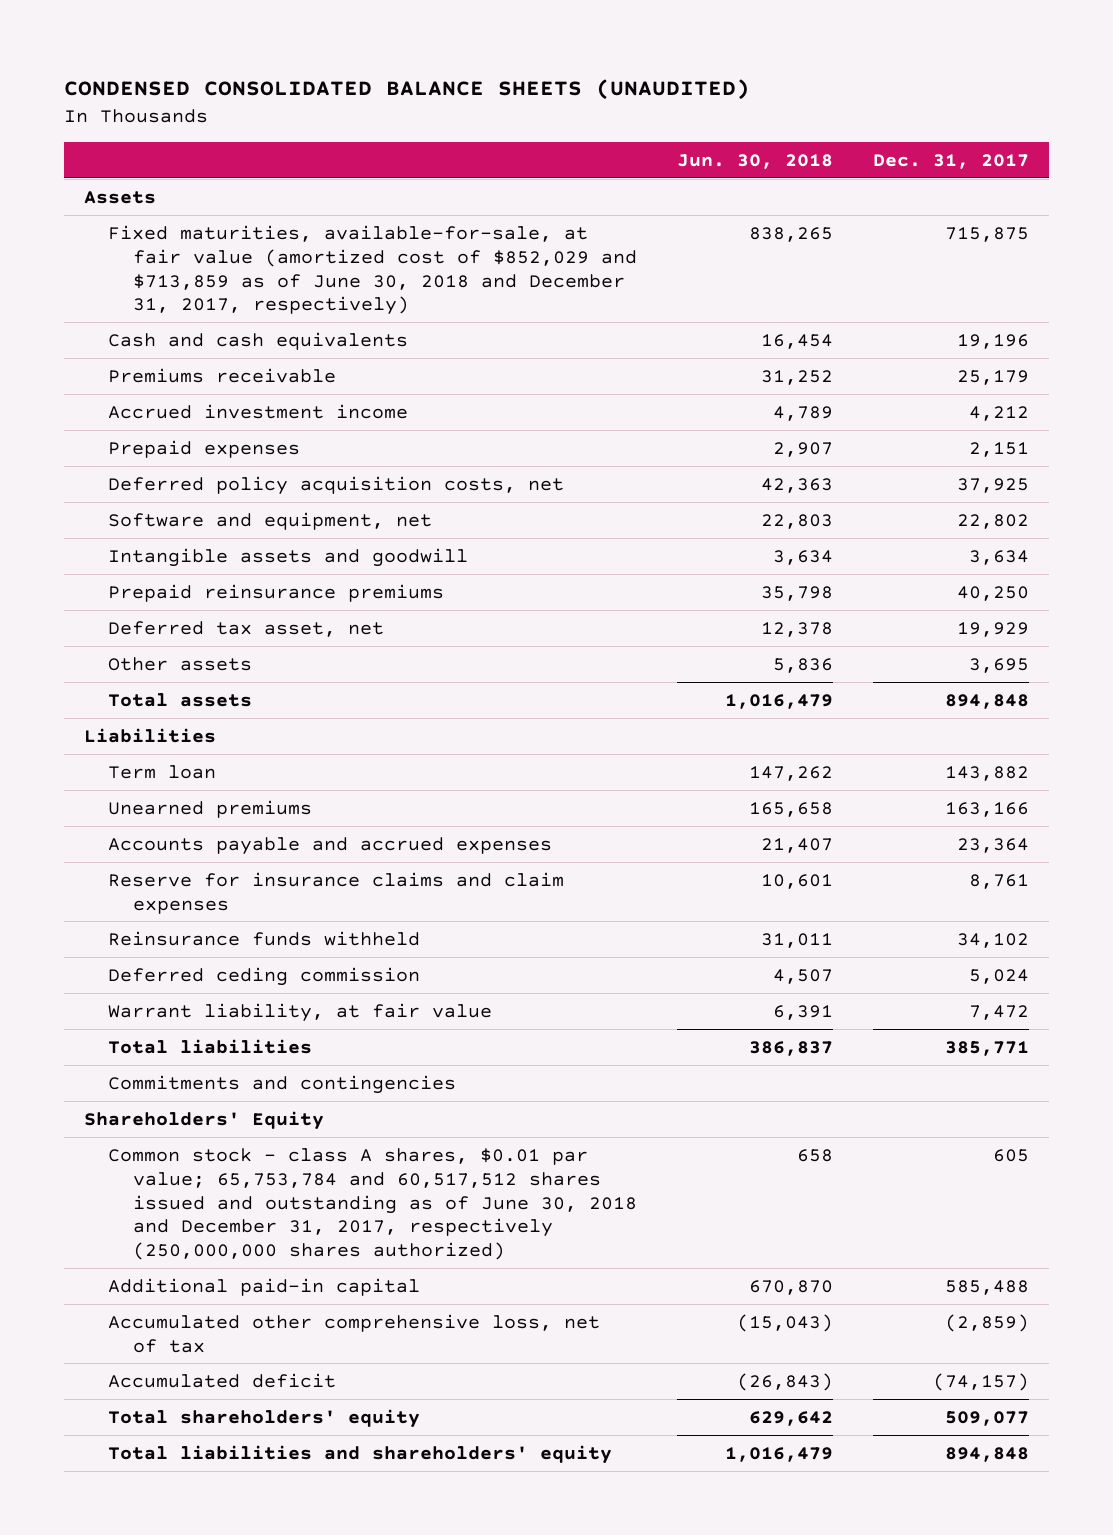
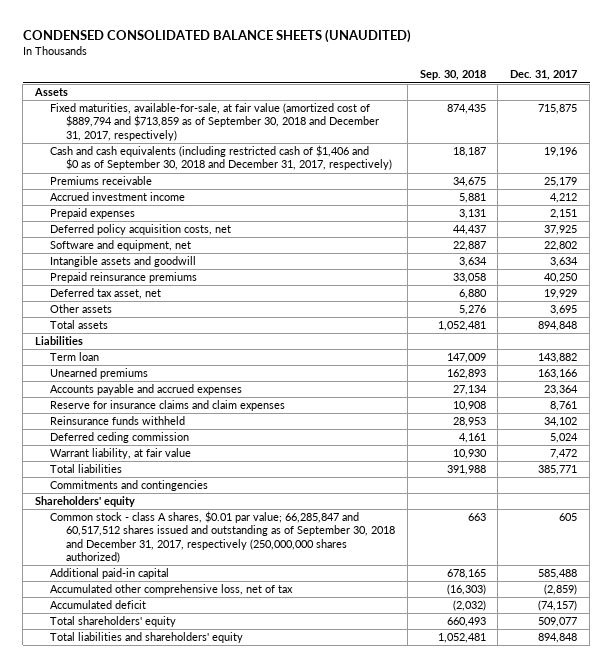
- | Jun. 30, 2018 | Dec. 31, 2017
+ | Sep. 30, 2018 | Dec. 31, 2017
- Fixed maturities, available-for-sale, at fair value (amortized cost of $852,029 and $713,859 as of June 30, 2018 and December 31, 2017, respectively) | 838,265 | 715,875
- Cash and cash equivalents | 16,454 | 19,196
+ Fixed maturities, available-for-sale, at fair value (amortized cost of $889,794 and $713,859 as of September 30, 2018 and December 31, 2017, respectively) | 874,435 | 715,875
+ Cash and cash equivalents (including restricted cash of $1,406 and $0 as of September 30, 2018 and December 31, 2017, respectively) | 18,187 | 19,196
- Shareholders' Equity
- Common stock - class A shares, $0.01 par value; 65,753,784 and 60,517,512 shares issued and outstanding as of June 30, 2018 and December 31, 2017, respectively (250,000,000 shares authorized) | 658 | 605
+ Shareholders' equity
+ Common stock - class A shares, $0.01 par value; 66,285,847 and 60,517,512 shares issued and outstanding as of September 30, 2018 and December 31, 2017, respectively (250,000,000 shares authorized) | 663 | 605

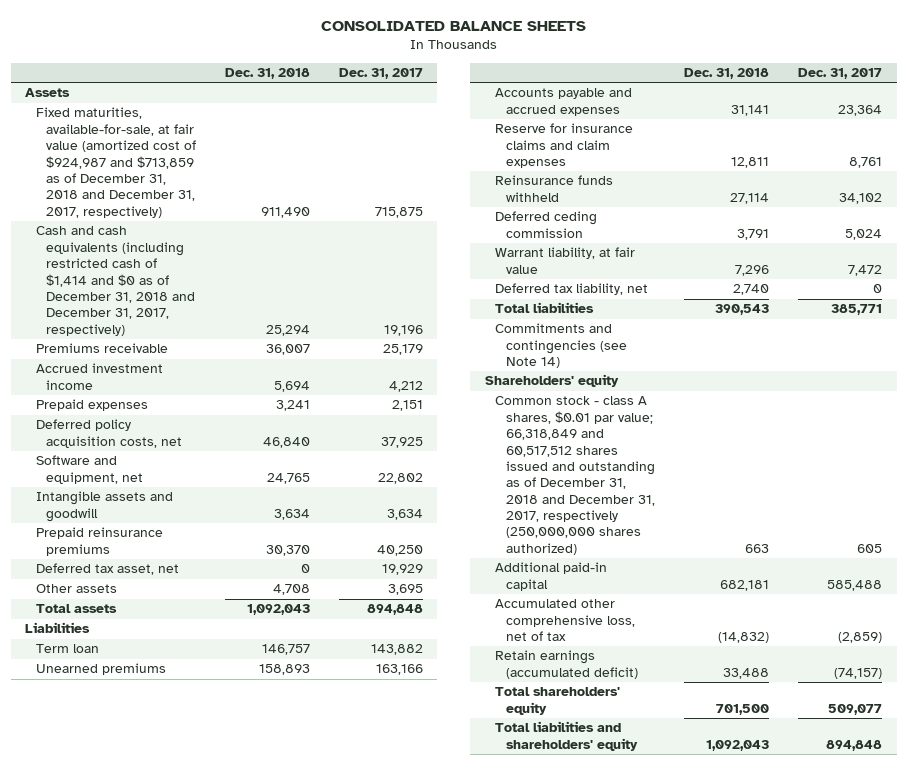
- CONDENSED CONSOLIDATED BALANCE SHEETS (UNAUDITED)
+ CONSOLIDATED BALANCE SHEETS
- | Sep. 30, 2018 | Dec. 31, 2017
+ | Dec. 31, 2018 | Dec. 31, 2017
- Fixed maturities, available-for-sale, at fair value (amortized cost of $889,794 and $713,859 as of September 30, 2018 and December 31, 2017, respectively) | 874,435 | 715,875
- Cash and cash equivalents (including restricted cash of $1,406 and $0 as of September 30, 2018 and December 31, 2017, respectively) | 18,187 | 19,196
+ Fixed maturities, available-for-sale, at fair value (amortized cost of $924,987 and $713,859 as of December 31, 2018 and December 31, 2017, respectively) | 911,490 | 715,875
+ Cash and cash equivalents (including restricted cash of $1,414 and $0 as of December 31, 2018 and December 31, 2017, respectively) | 25,294 | 19,196
+ Deferred tax liability, net | 2,740 | 0
- Commitments and contingencies
+ Commitments and contingencies (see Note 14)
- Common stock - class A shares, $0.01 par value; 66,285,847 and 60,517,512 shares issued and outstanding as of September 30, 2018 and December 31, 2017, respectively (250,000,000 shares authorized) | 663 | 605
+ Common stock - class A shares, $0.01 par value; 66,318,849 and 60,517,512 shares issued and outstanding as of December 31, 2018 and December 31, 2017, respectively (250,000,000 shares authorized) | 663 | 605
- Accumulated deficit | (2,032) | (74,157)
+ Retain earnings (accumulated deficit) | 33,488 | (74,157)

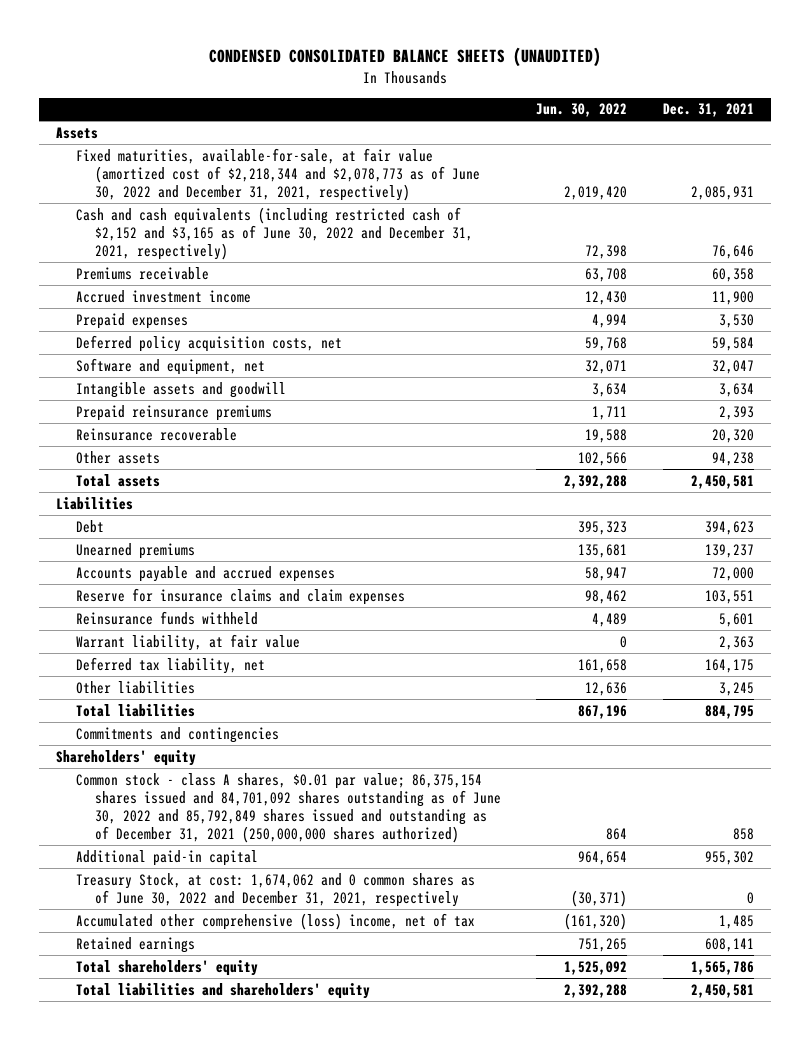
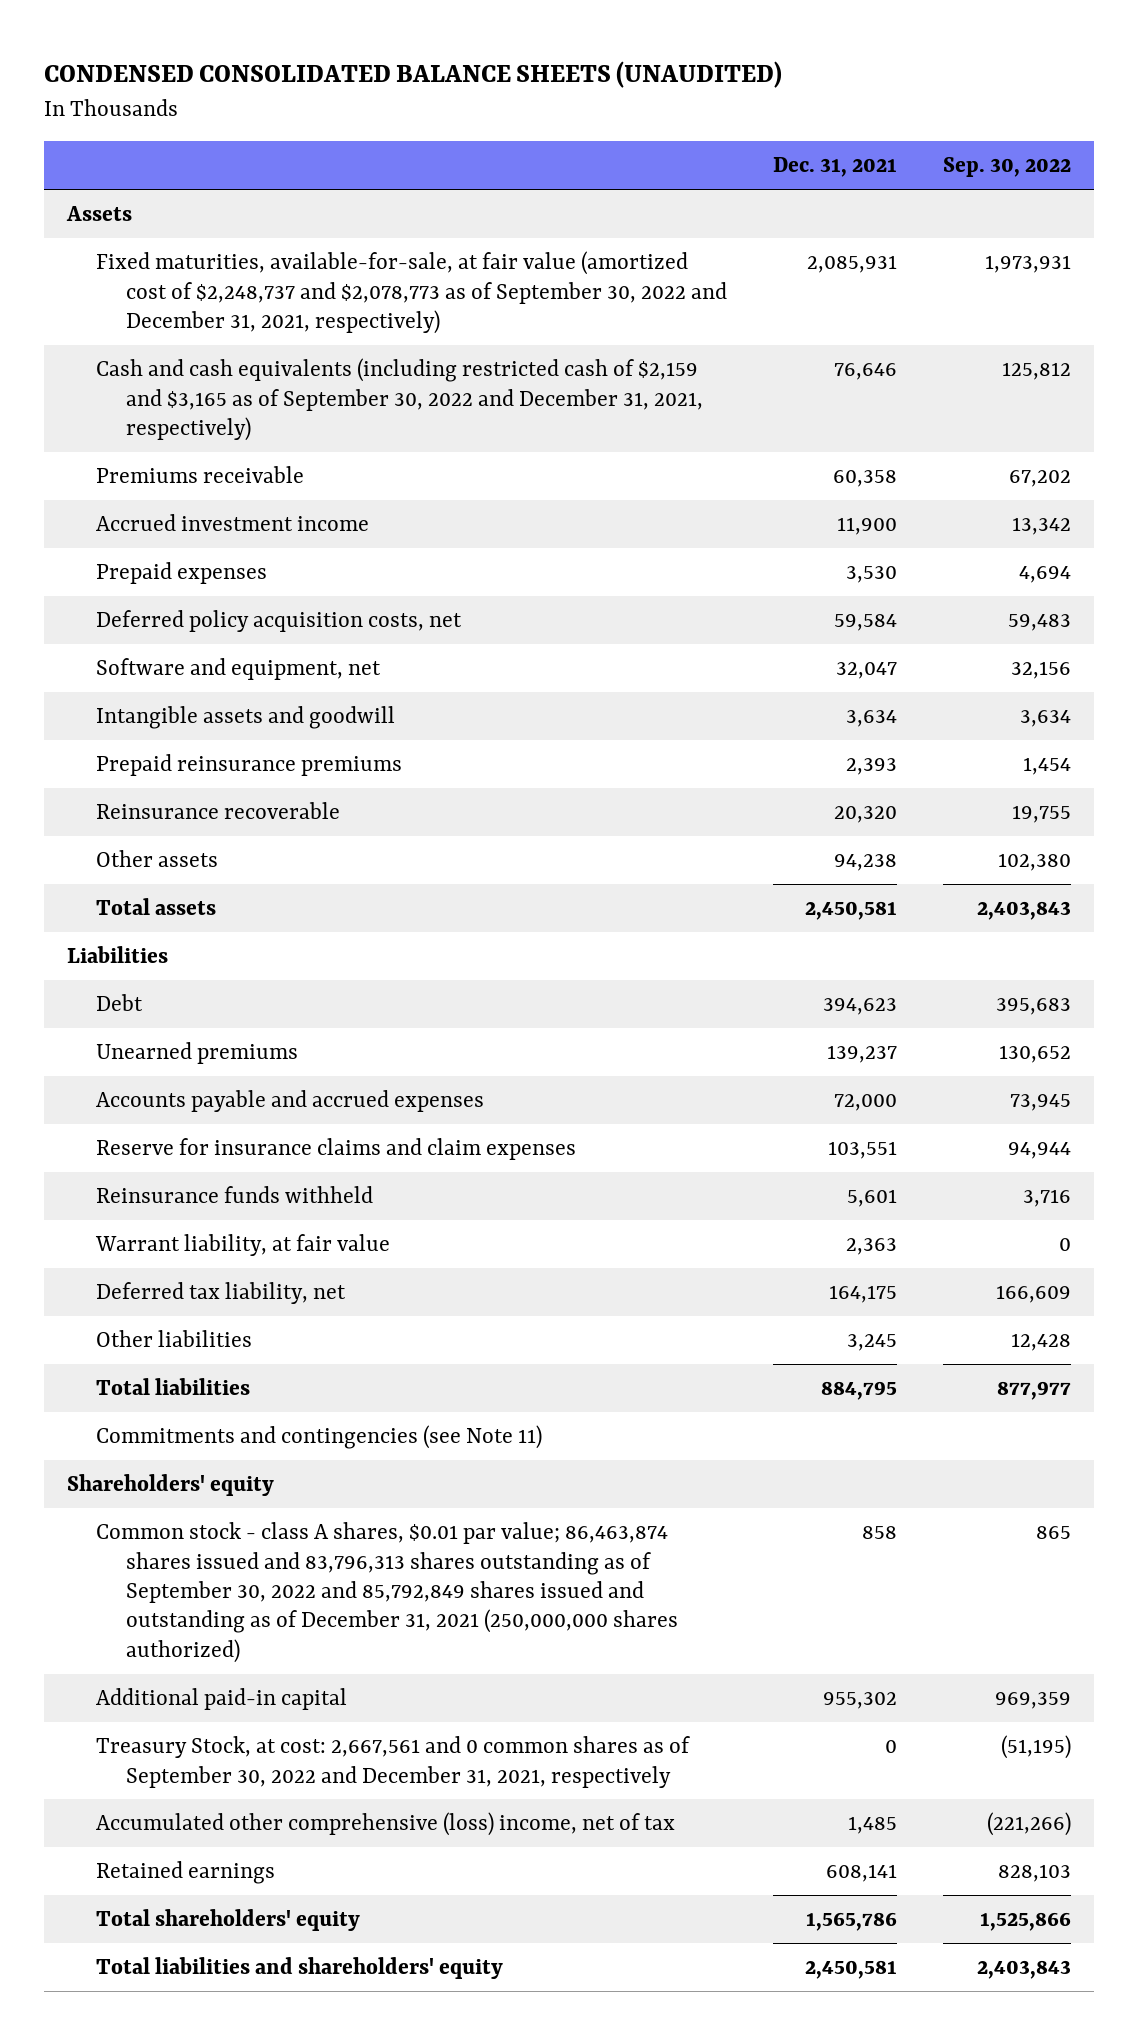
- | Jun. 30, 2022 | Dec. 31, 2021
+ | Dec. 31, 2021 | Sep. 30, 2022
- Fixed maturities, available-for-sale, at fair value (amortized cost of $2,218,344 and $2,078,773 as of June 30, 2022 and December 31, 2021, respectively) | 2,019,420 | 2,085,931
- Cash and cash equivalents (including restricted cash of $2,152 and $3,165 as of June 30, 2022 and December 31, 2021, respectively) | 72,398 | 76,646
+ Fixed maturities, available-for-sale, at fair value (amortized cost of $2,248,737 and $2,078,773 as of September 30, 2022 and December 31, 2021, respectively) | 2,085,931 | 1,973,931
+ Cash and cash equivalents (including restricted cash of $2,159 and $3,165 as of September 30, 2022 and December 31, 2021, respectively) | 76,646 | 125,812
- Commitments and contingencies
+ Commitments and contingencies (see Note 11)
- Common stock - class A shares, $0.01 par value; 86,375,154 shares issued and 84,701,092 shares outstanding as of June 30, 2022 and 85,792,849 shares issued and outstanding as of December 31, 2021 (250,000,000 shares authorized) | 864 | 858
+ Common stock - class A shares, $0.01 par value; 86,463,874 shares issued and 83,796,313 shares outstanding as of September 30, 2022 and 85,792,849 shares issued and outstanding as of December 31, 2021 (250,000,000 shares authorized) | 858 | 865
- Treasury Stock, at cost: 1,674,062 and 0 common shares as of June 30, 2022 and December 31, 2021, respectively | (30,371) | 0
+ Treasury Stock, at cost: 2,667,561 and 0 common shares as of September 30, 2022 and December 31, 2021, respectively | 0 | (51,195)

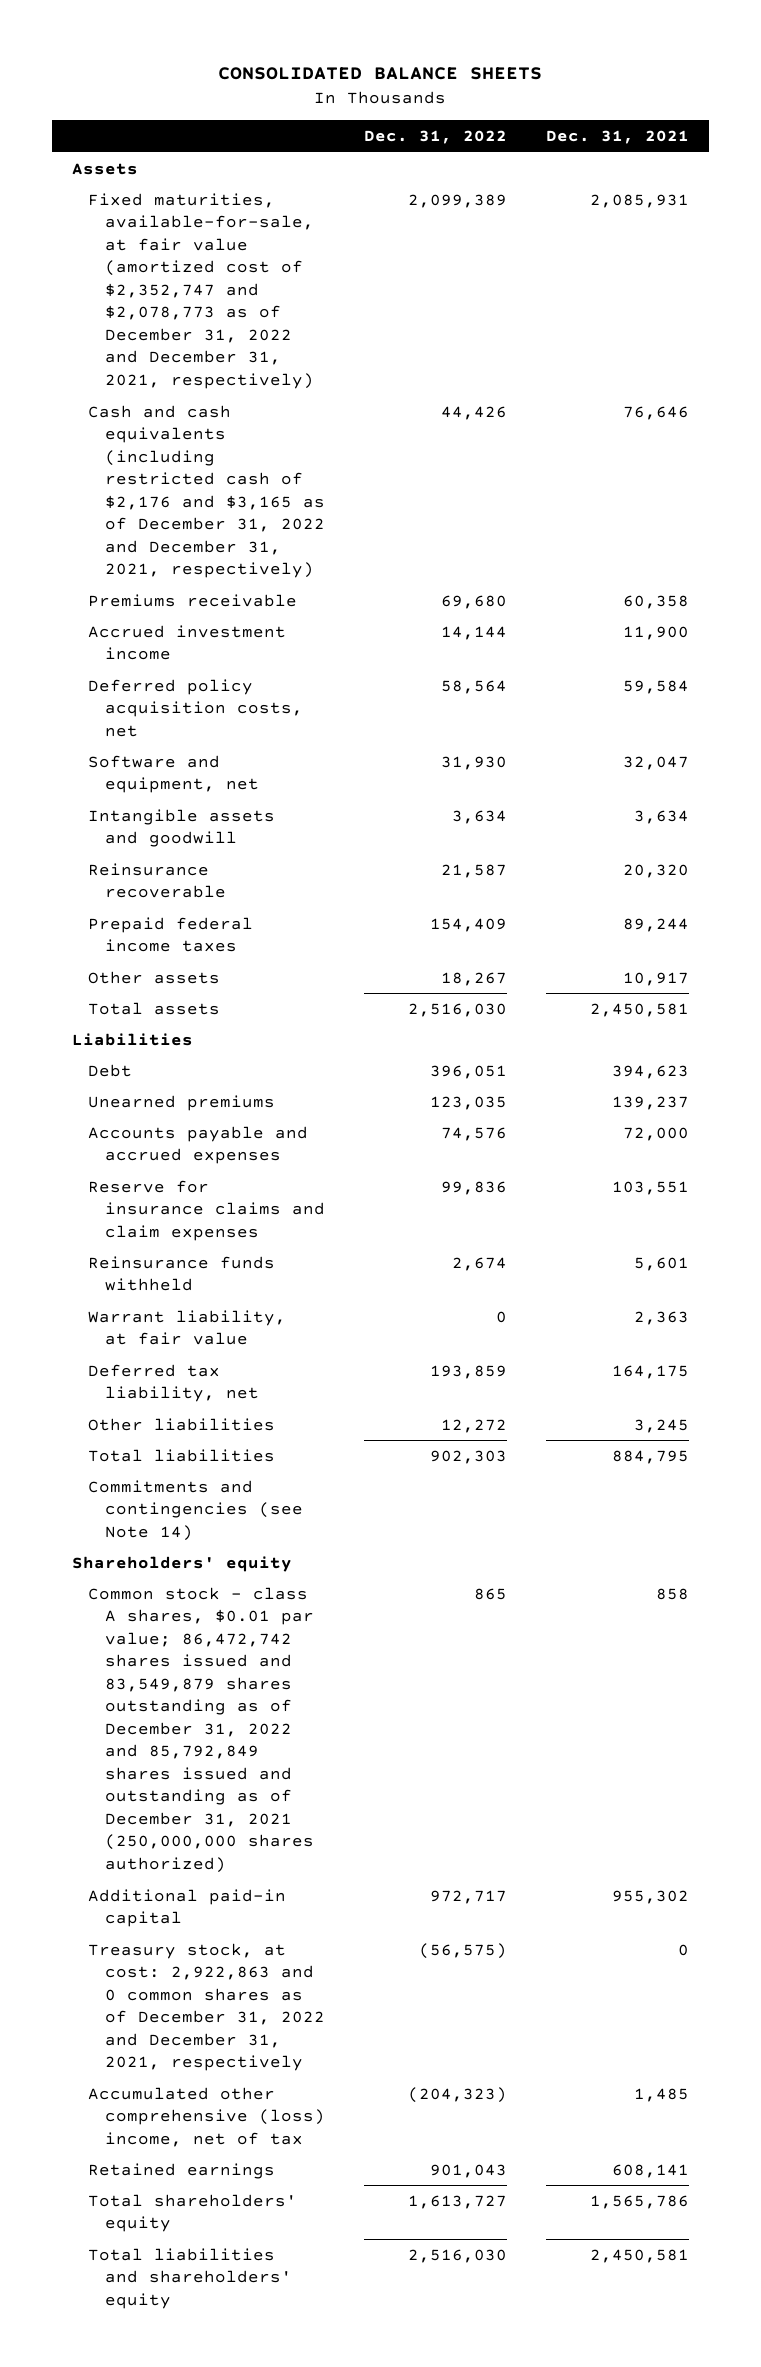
- CONDENSED CONSOLIDATED BALANCE SHEETS (UNAUDITED)
+ CONSOLIDATED BALANCE SHEETS
- | Dec. 31, 2021 | Sep. 30, 2022
+ | Dec. 31, 2022 | Dec. 31, 2021
- Fixed maturities, available-for-sale, at fair value (amortized cost of $2,248,737 and $2,078,773 as of September 30, 2022 and December 31, 2021, respectively) | 2,085,931 | 1,973,931
- Cash and cash equivalents (including restricted cash of $2,159 and $3,165 as of September 30, 2022 and December 31, 2021, respectively) | 76,646 | 125,812
+ Fixed maturities, available-for-sale, at fair value (amortized cost of $2,352,747 and $2,078,773 as of December 31, 2022 and December 31, 2021, respectively) | 2,099,389 | 2,085,931
+ Cash and cash equivalents (including restricted cash of $2,176 and $3,165 as of December 31, 2022 and December 31, 2021, respectively) | 44,426 | 76,646
- Prepaid expenses | 3,530 | 4,694
- Prepaid reinsurance premiums | 2,393 | 1,454
- Other assets | 94,238 | 102,380
+ Prepaid federal income taxes | 154,409 | 89,244
+ Other assets | 18,267 | 10,917
- Commitments and contingencies (see Note 11)
+ Commitments and contingencies (see Note 14)
- Common stock - class A shares, $0.01 par value; 86,463,874 shares issued and 83,796,313 shares outstanding as of September 30, 2022 and 85,792,849 shares issued and outstanding as of December 31, 2021 (250,000,000 shares authorized) | 858 | 865
+ Common stock - class A shares, $0.01 par value; 86,472,742 shares issued and 83,549,879 shares outstanding as of December 31, 2022 and 85,792,849 shares issued and outstanding as of December 31, 2021 (250,000,000 shares authorized) | 865 | 858
- Treasury Stock, at cost: 2,667,561 and 0 common shares as of September 30, 2022 and December 31, 2021, respectively | 0 | (51,195)
+ Treasury stock, at cost: 2,922,863 and 0 common shares as of December 31, 2022 and December 31, 2021, respectively | (56,575) | 0

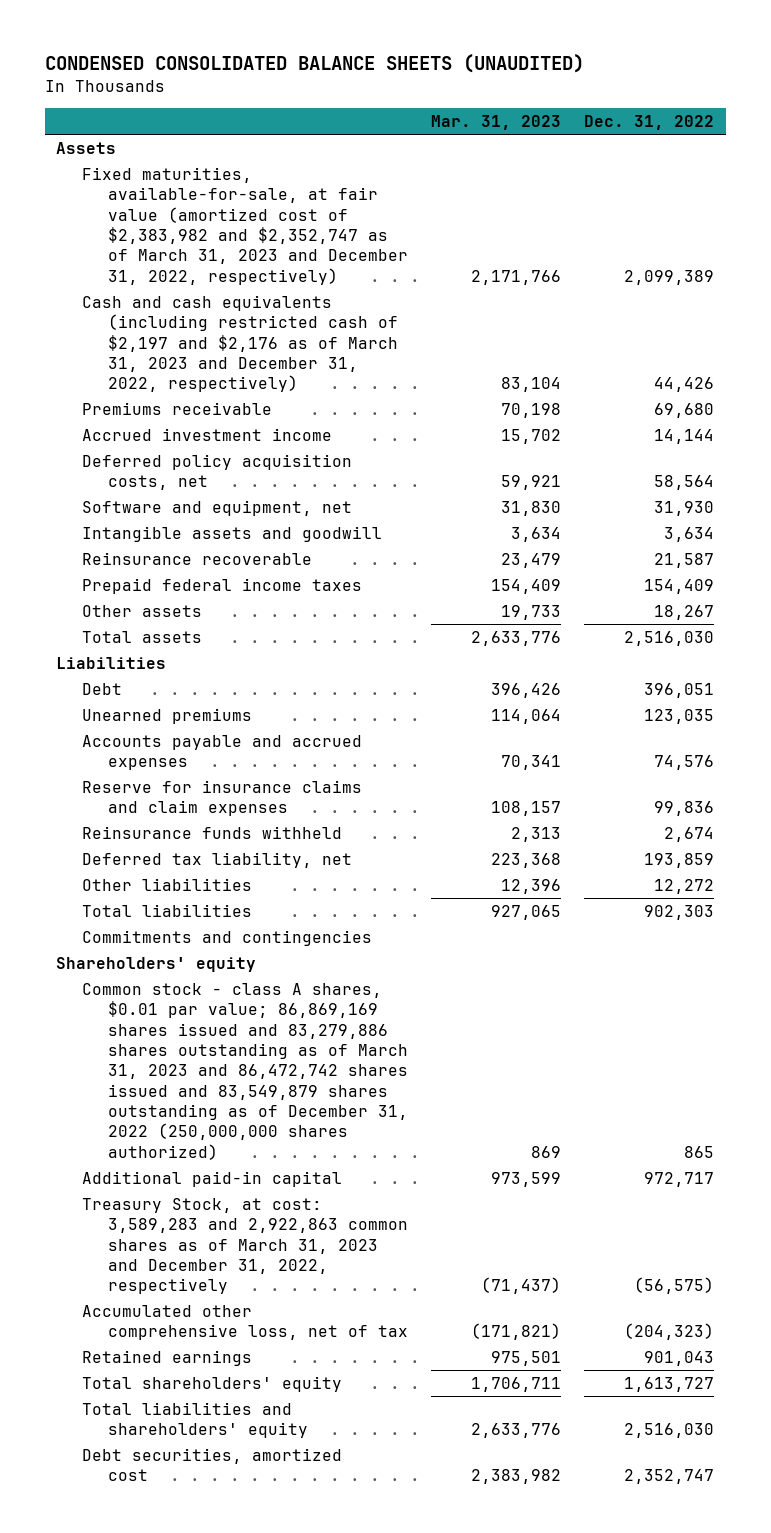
- CONSOLIDATED BALANCE SHEETS
+ CONDENSED CONSOLIDATED BALANCE SHEETS (UNAUDITED)
- | Dec. 31, 2022 | Dec. 31, 2021
+ | Mar. 31, 2023 | Dec. 31, 2022
- Fixed maturities, available-for-sale, at fair value (amortized cost of $2,352,747 and $2,078,773 as of December 31, 2022 and December 31, 2021, respectively) | 2,099,389 | 2,085,931
- Cash and cash equivalents (including restricted cash of $2,176 and $3,165 as of December 31, 2022 and December 31, 2021, respectively) | 44,426 | 76,646
+ Fixed maturities, available-for-sale, at fair value (amortized cost of $2,383,982 and $2,352,747 as of March 31, 2023 and December 31, 2022, respectively) | 2,171,766 | 2,099,389
+ Cash and cash equivalents (including restricted cash of $2,197 and $2,176 as of March 31, 2023 and December 31, 2022, respectively) | 83,104 | 44,426
- Warrant liability, at fair value | 0 | 2,363
- Commitments and contingencies (see Note 14)
+ Commitments and contingencies
- Common stock - class A shares, $0.01 par value; 86,472,742 shares issued and 83,549,879 shares outstanding as of December 31, 2022 and 85,792,849 shares issued and outstanding as of December 31, 2021 (250,000,000 shares authorized) | 865 | 858
+ Common stock - class A shares, $0.01 par value; 86,869,169 shares issued and 83,279,886 shares outstanding as of March 31, 2023 and 86,472,742 shares issued and 83,549,879 shares outstanding as of December 31, 2022 (250,000,000 shares authorized) | 869 | 865
- Treasury stock, at cost: 2,922,863 and 0 common shares as of December 31, 2022 and December 31, 2021, respectively | (56,575) | 0
- Accumulated other comprehensive (loss) income, net of tax | (204,323) | 1,485
+ Treasury Stock, at cost: 3,589,283 and 2,922,863 common shares as of March 31, 2023 and December 31, 2022, respectively | (71,437) | (56,575)
+ Accumulated other comprehensive loss, net of tax | (171,821) | (204,323)
+ Debt securities, amortized cost | 2,383,982 | 2,352,747

